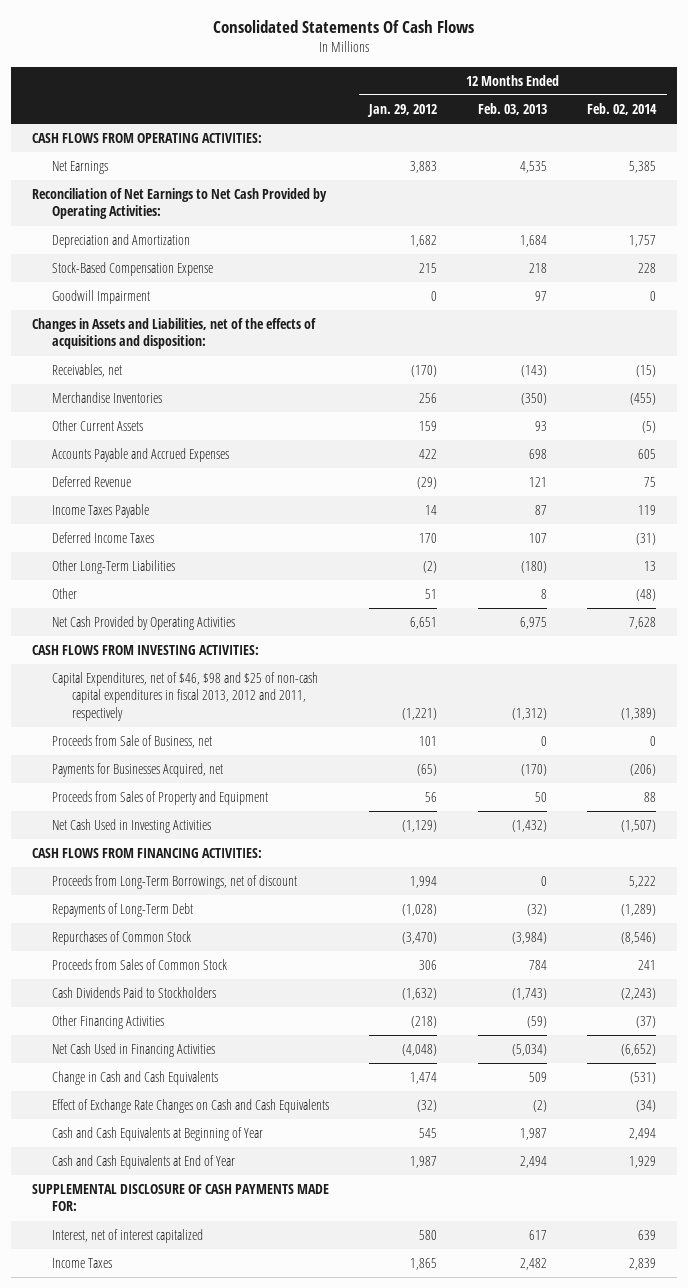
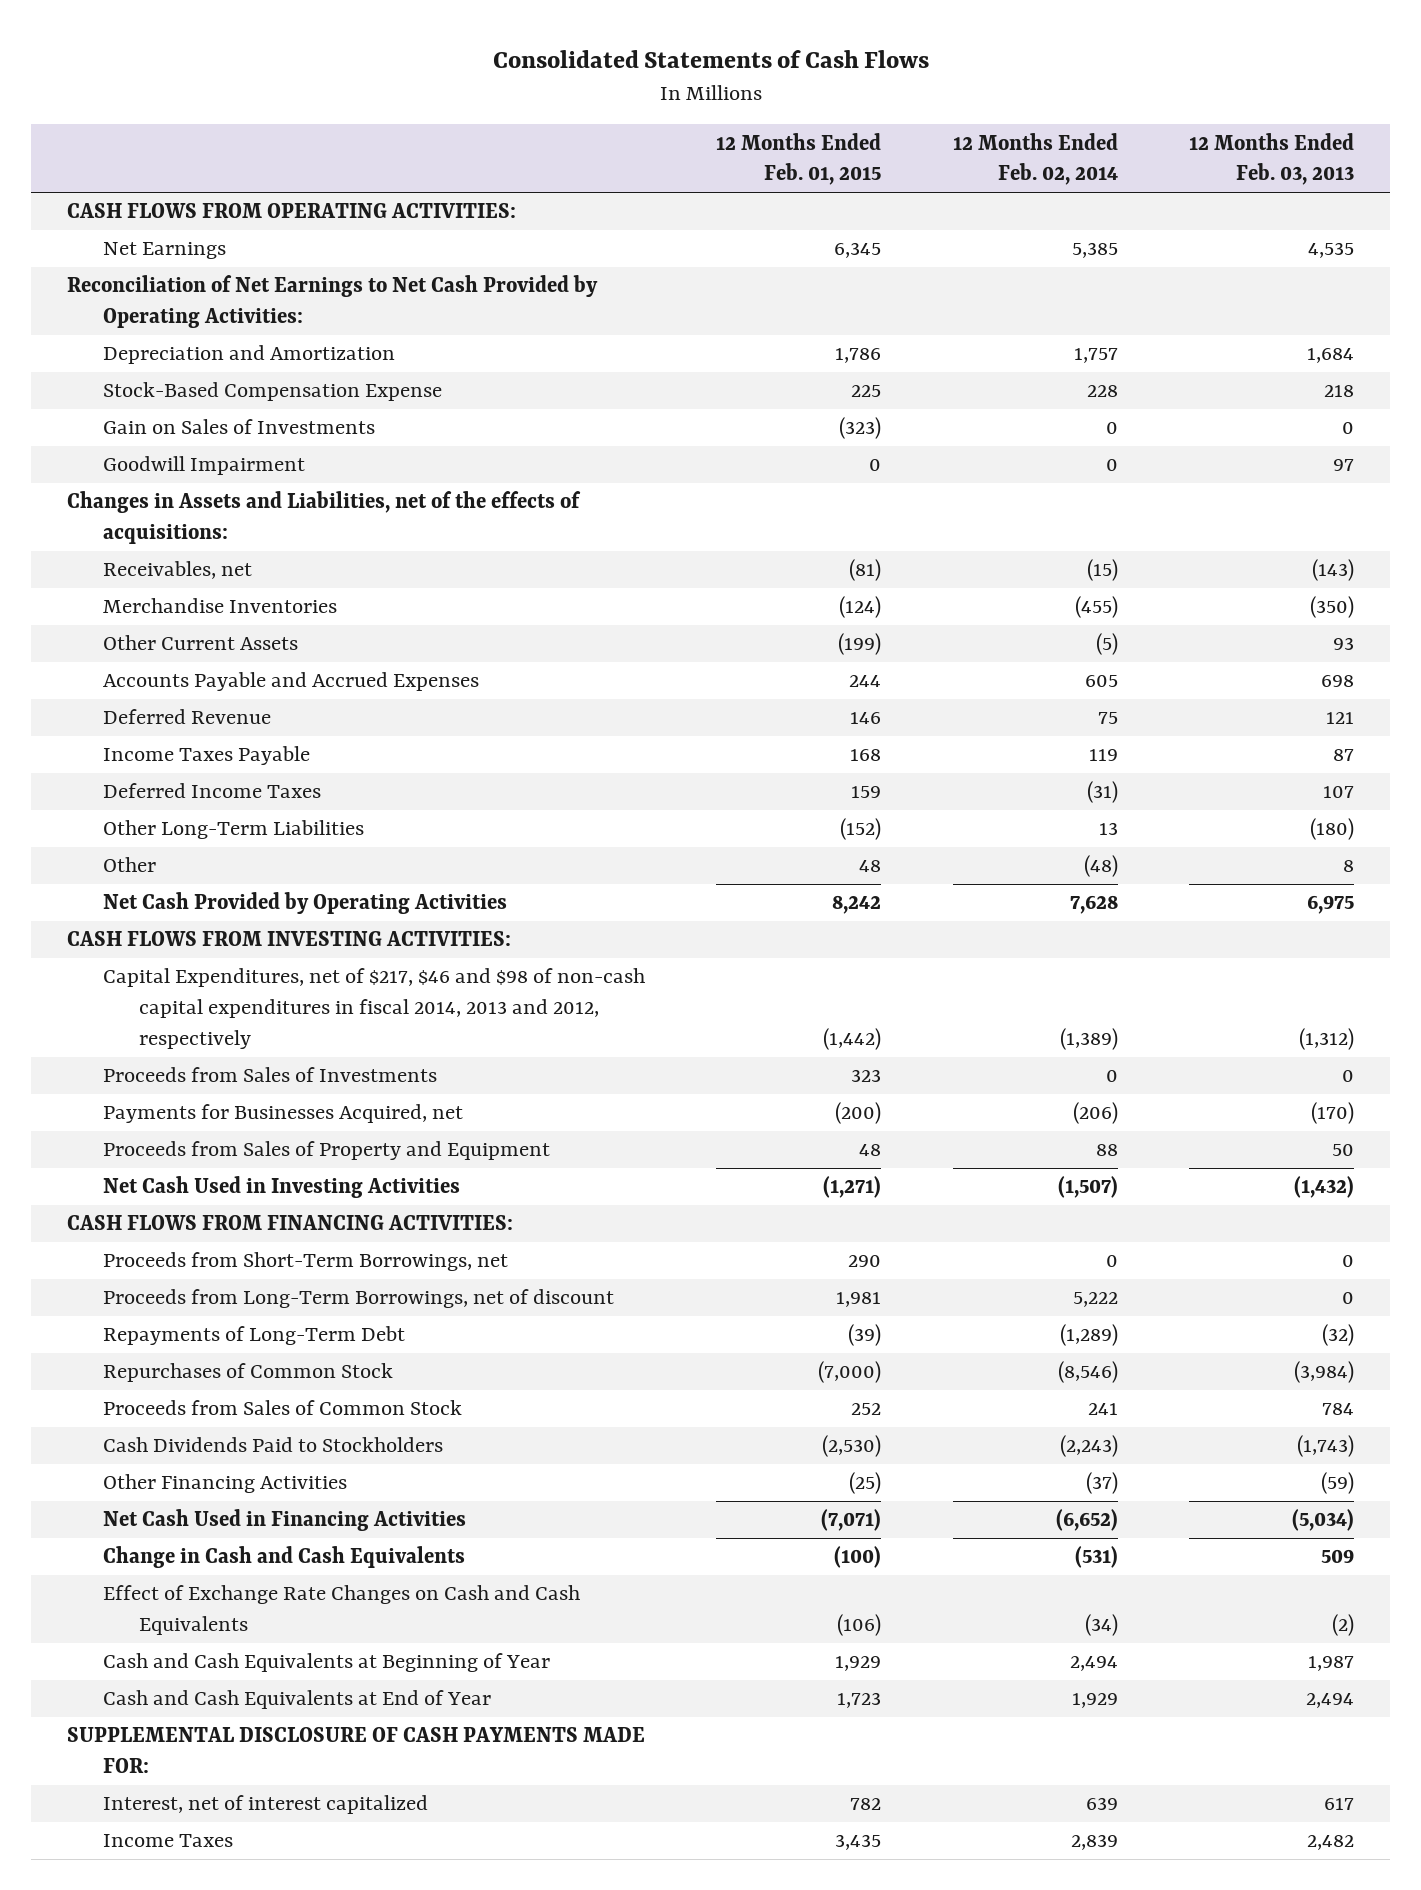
- Consolidated Statements Of Cash Flows
+ Consolidated Statements of Cash Flows
- | 12 Months Ended Jan. 29, 2012 | 12 Months Ended Feb. 03, 2013 | 12 Months Ended Feb. 02, 2014
+ | 12 Months Ended Feb. 01, 2015 | 12 Months Ended Feb. 02, 2014 | 12 Months Ended Feb. 03, 2013
+ Gain on Sales of Investments | (323) | 0 | 0
- Changes in Assets and Liabilities, net of the effects of acquisitions and disposition:
+ Changes in Assets and Liabilities, net of the effects of acquisitions:
- Capital Expenditures, net of $46, $98 and $25 of non-cash capital expenditures in fiscal 2013, 2012 and 2011, respectively | (1,221) | (1,312) | (1,389)
- Proceeds from Sale of Business, net | 101 | 0 | 0
+ Capital Expenditures, net of $217, $46 and $98 of non-cash capital expenditures in fiscal 2014, 2013 and 2012, respectively | (1,442) | (1,389) | (1,312)
+ Proceeds from Sales of Investments | 323 | 0 | 0
+ Proceeds from Short-Term Borrowings, net | 290 | 0 | 0

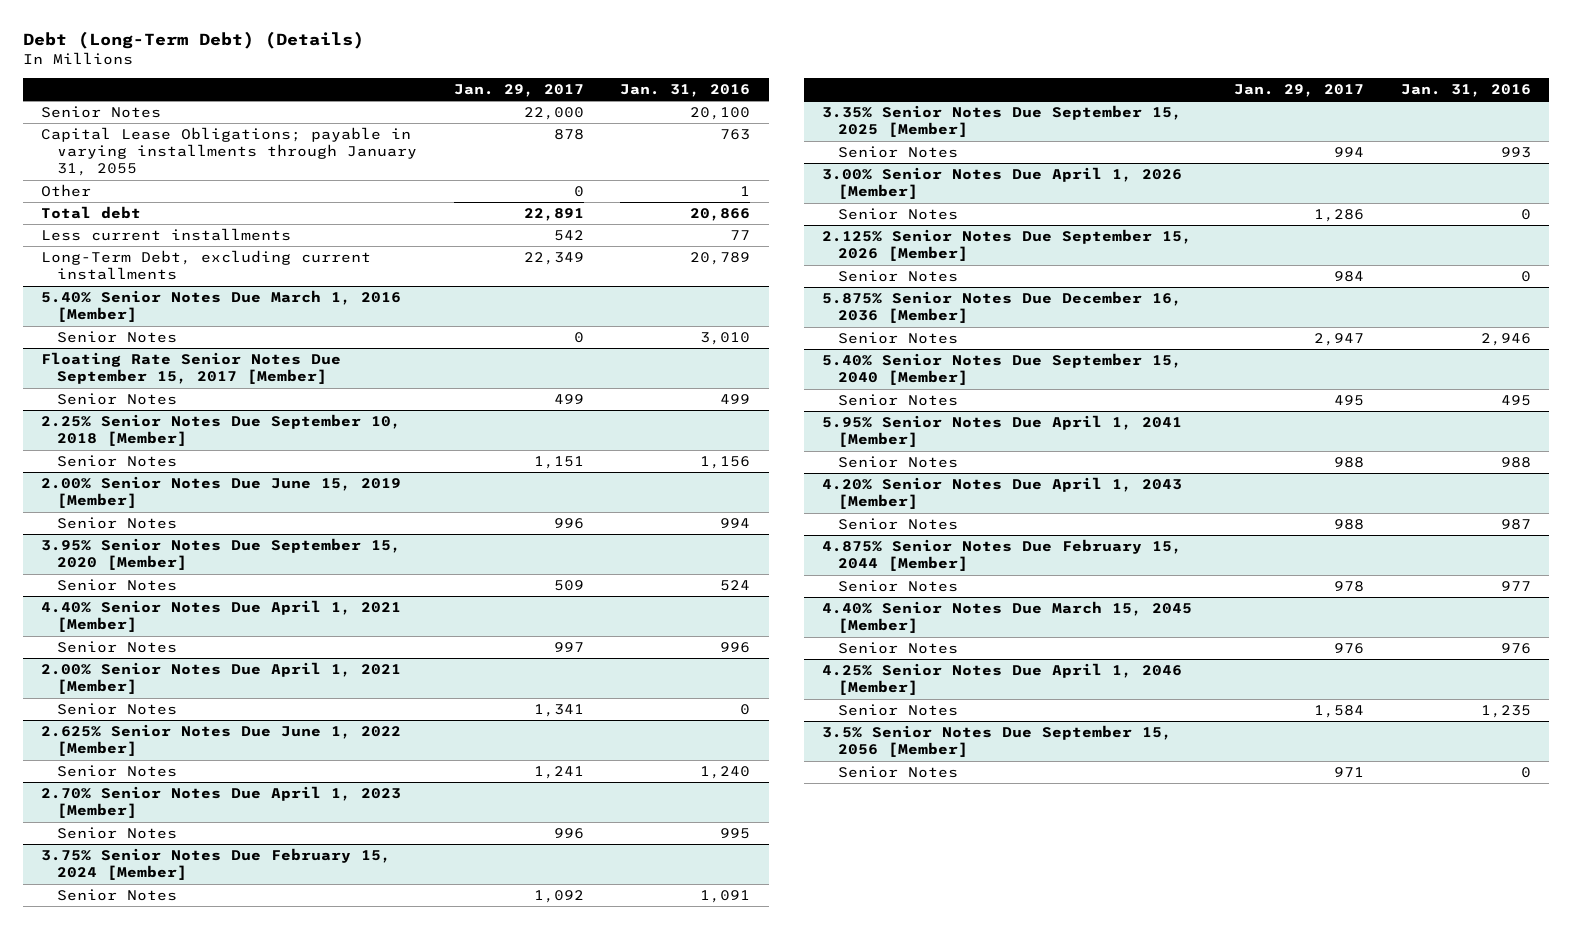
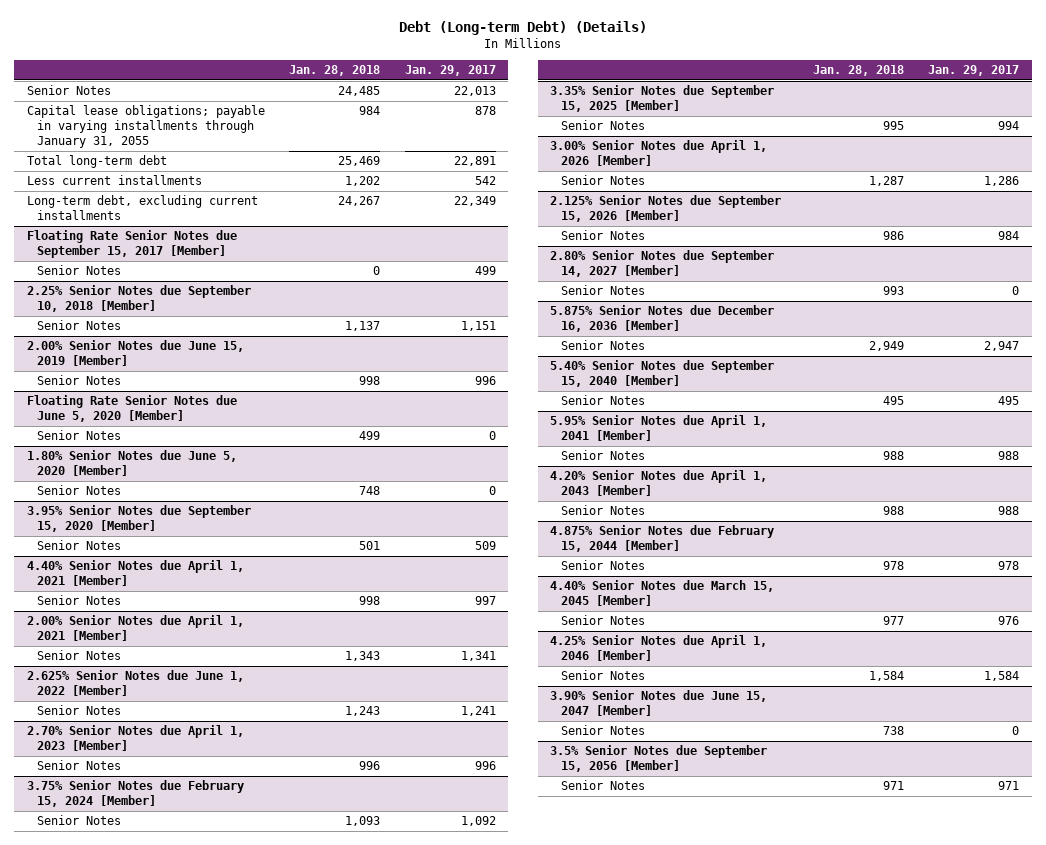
- Debt (Long-Term Debt) (Details)
+ Debt (Long-term Debt) (Details)
- | Jan. 29, 2017 | Jan. 31, 2016
+ | Jan. 28, 2018 | Jan. 29, 2017
- Senior Notes | 22,000 | 20,100
- Capital Lease Obligations; payable in varying installments through January 31, 2055 | 878 | 763
- Other | 0 | 1
- Total debt | 22,891 | 20,866
+ Senior Notes | 24,485 | 22,013
+ Capital lease obligations; payable in varying installments through January 31, 2055 | 984 | 878
+ Total long-term debt | 25,469 | 22,891
- Long-Term Debt, excluding current installments | 22,349 | 20,789
- 5.40% Senior Notes Due March 1, 2016 [Member]
- Senior Notes | 0 | 3,010
- Floating Rate Senior Notes Due September 15, 2017 [Member]
+ Long-term debt, excluding current installments | 24,267 | 22,349
+ Floating Rate Senior Notes due September 15, 2017 [Member]
- 2.25% Senior Notes Due September 10, 2018 [Member]
+ 2.25% Senior Notes due September 10, 2018 [Member]
- 2.00% Senior Notes Due June 15, 2019 [Member]
+ 2.00% Senior Notes due June 15, 2019 [Member]
- 3.95% Senior Notes Due September 15, 2020 [Member]
+ Floating Rate Senior Notes due June 5, 2020 [Member]
+ Senior Notes | 499 | 0
+ 1.80% Senior Notes due June 5, 2020 [Member]
+ Senior Notes | 748 | 0
+ 3.95% Senior Notes due September 15, 2020 [Member]
- 4.40% Senior Notes Due April 1, 2021 [Member]
+ 4.40% Senior Notes due April 1, 2021 [Member]
- 2.00% Senior Notes Due April 1, 2021 [Member]
+ 2.00% Senior Notes due April 1, 2021 [Member]
- 2.625% Senior Notes Due June 1, 2022 [Member]
+ 2.625% Senior Notes due June 1, 2022 [Member]
- 2.70% Senior Notes Due April 1, 2023 [Member]
+ 2.70% Senior Notes due April 1, 2023 [Member]
- 3.75% Senior Notes Due February 15, 2024 [Member]
+ 3.75% Senior Notes due February 15, 2024 [Member]
- 3.35% Senior Notes Due September 15, 2025 [Member]
+ 3.35% Senior Notes due September 15, 2025 [Member]
- 3.00% Senior Notes Due April 1, 2026 [Member]
+ 3.00% Senior Notes due April 1, 2026 [Member]
- 2.125% Senior Notes Due September 15, 2026 [Member]
+ 2.125% Senior Notes due September 15, 2026 [Member]
- 5.875% Senior Notes Due December 16, 2036 [Member]
+ 2.80% Senior Notes due September 14, 2027 [Member]
+ Senior Notes | 993 | 0
+ 5.875% Senior Notes due December 16, 2036 [Member]
- 5.40% Senior Notes Due September 15, 2040 [Member]
+ 5.40% Senior Notes due September 15, 2040 [Member]
- 5.95% Senior Notes Due April 1, 2041 [Member]
+ 5.95% Senior Notes due April 1, 2041 [Member]
- 4.20% Senior Notes Due April 1, 2043 [Member]
+ 4.20% Senior Notes due April 1, 2043 [Member]
- 4.875% Senior Notes Due February 15, 2044 [Member]
+ 4.875% Senior Notes due February 15, 2044 [Member]
- 4.40% Senior Notes Due March 15, 2045 [Member]
+ 4.40% Senior Notes due March 15, 2045 [Member]
- 4.25% Senior Notes Due April 1, 2046 [Member]
+ 4.25% Senior Notes due April 1, 2046 [Member]
- 3.5% Senior Notes Due September 15, 2056 [Member]
+ 3.90% Senior Notes due June 15, 2047 [Member]
+ Senior Notes | 738 | 0
+ 3.5% Senior Notes due September 15, 2056 [Member]

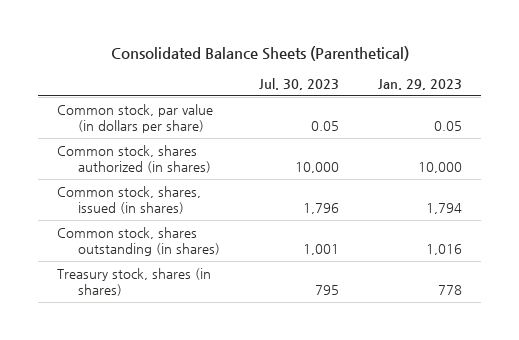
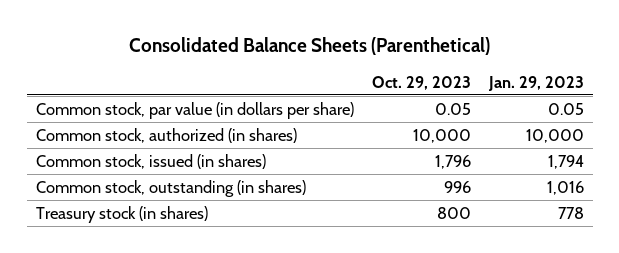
- | Jul. 30, 2023 | Jan. 29, 2023
+ | Oct. 29, 2023 | Jan. 29, 2023
- Common stock, shares authorized (in shares) | 10,000 | 10,000
- Common stock, shares, issued (in shares) | 1,796 | 1,794
- Common stock, shares outstanding (in shares) | 1,001 | 1,016
- Treasury stock, shares (in shares) | 795 | 778
+ Common stock, authorized (in shares) | 10,000 | 10,000
+ Common stock, issued (in shares) | 1,796 | 1,794
+ Common stock, outstanding (in shares) | 996 | 1,016
+ Treasury stock (in shares) | 800 | 778

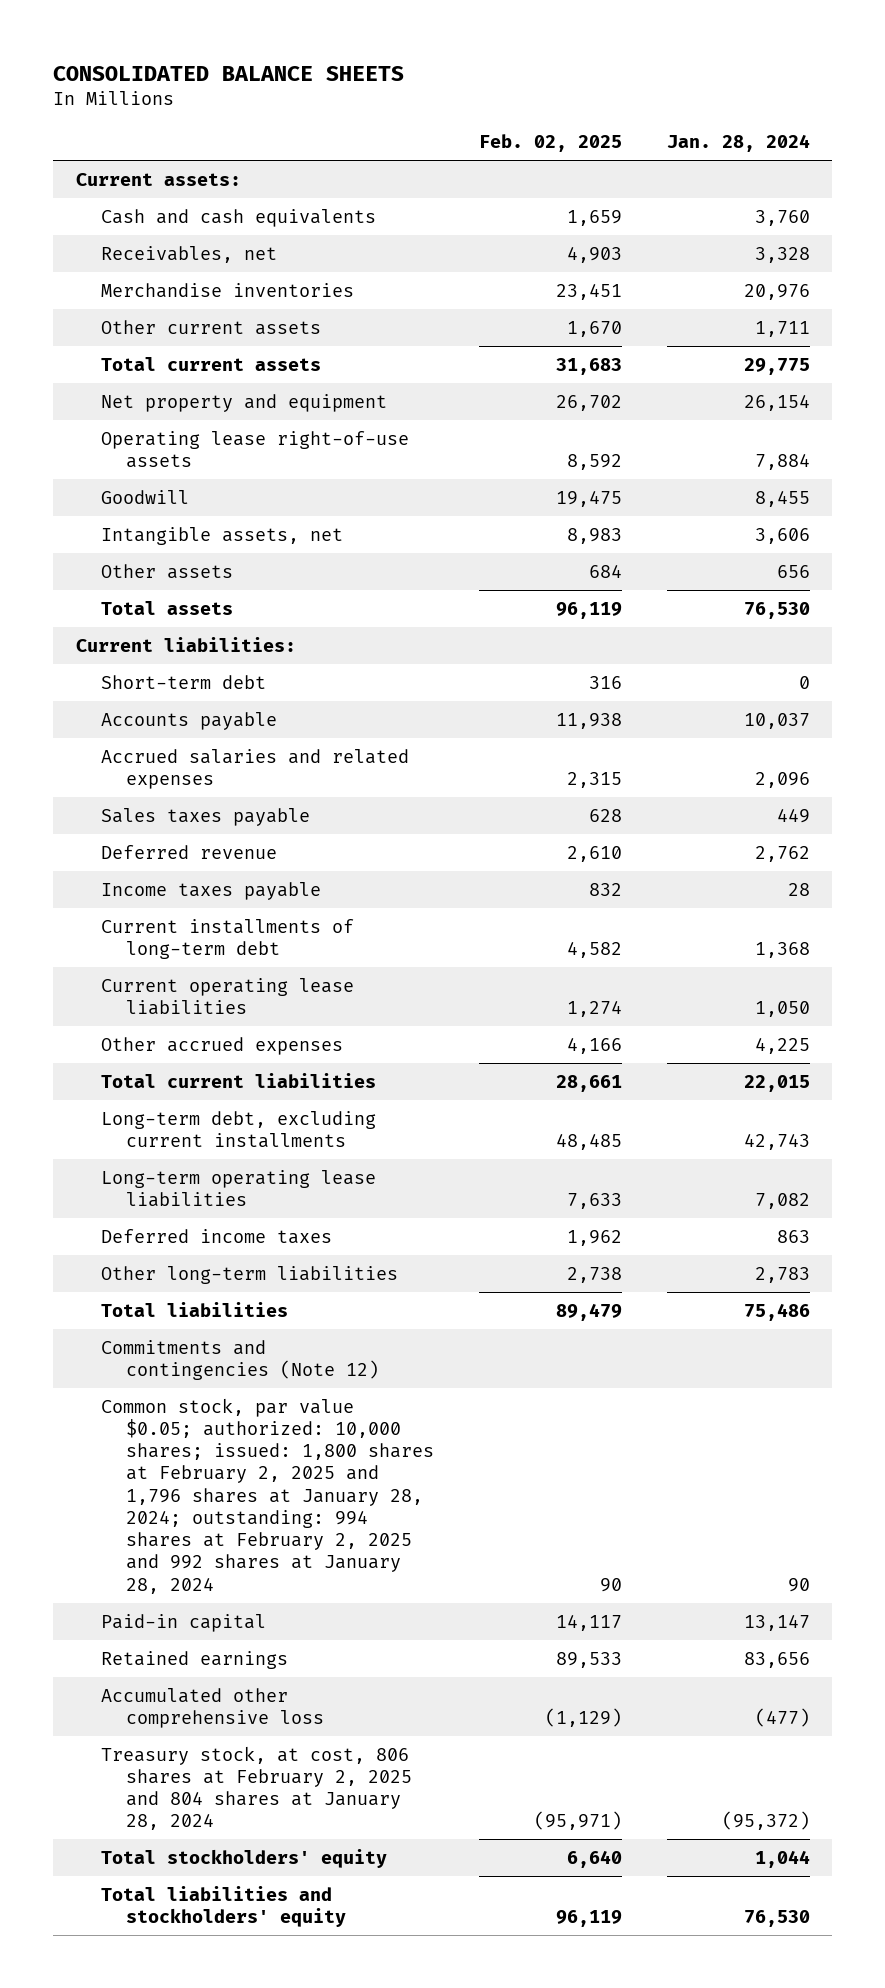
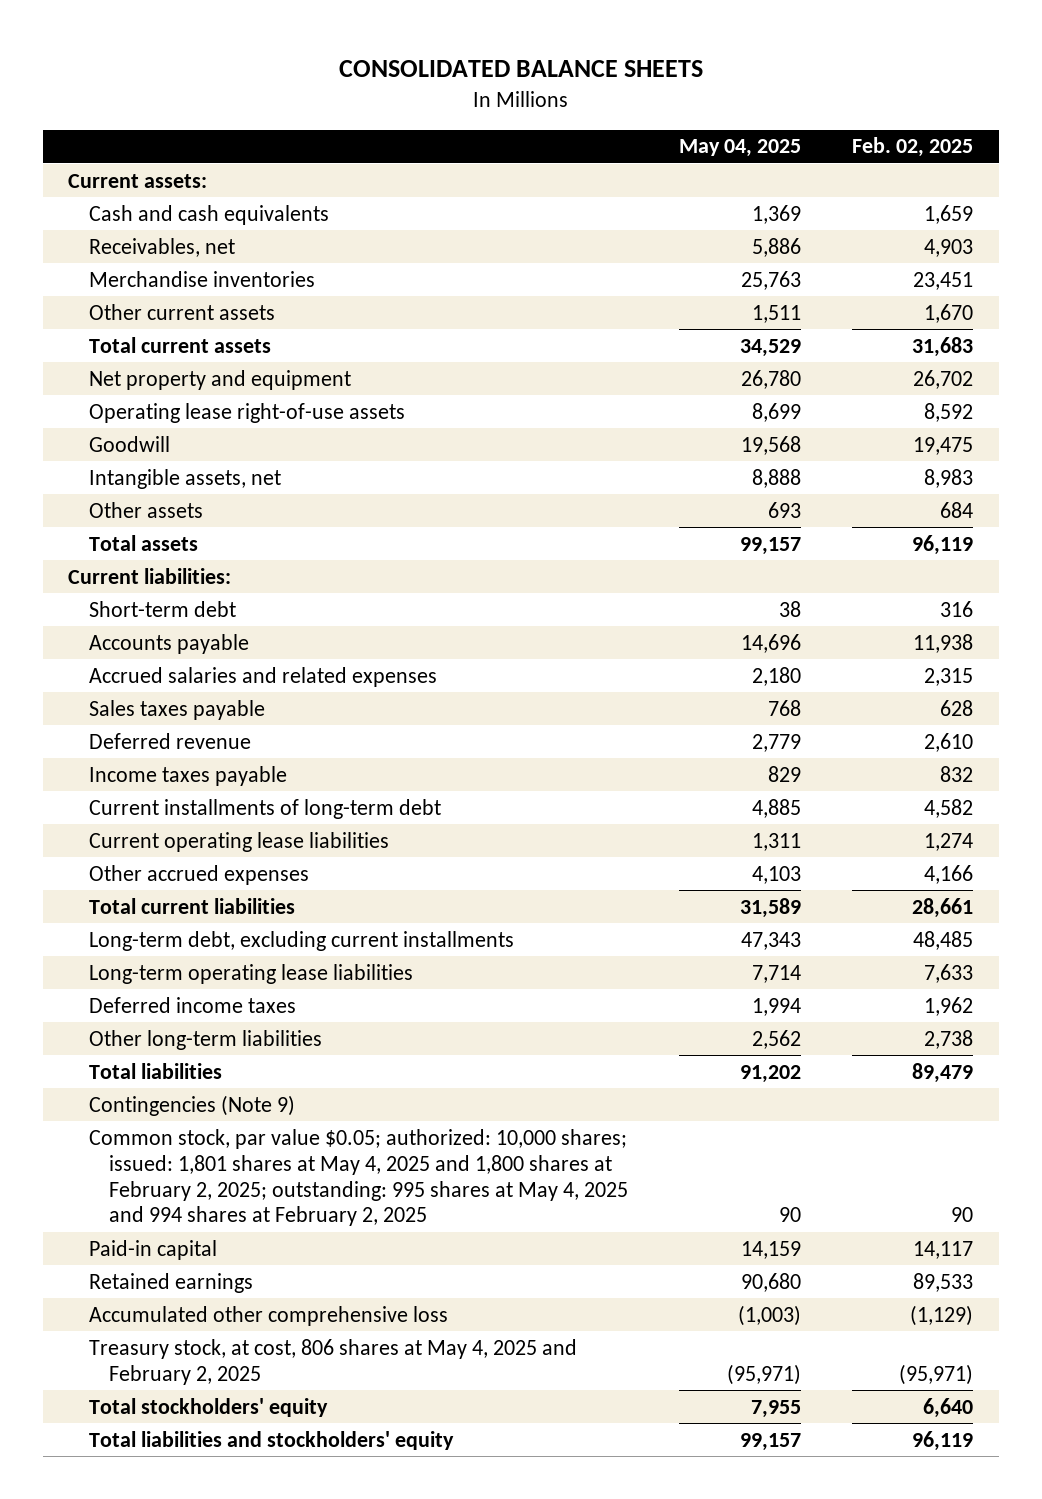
- | Feb. 02, 2025 | Jan. 28, 2024
+ | May 04, 2025 | Feb. 02, 2025
- Commitments and contingencies (Note 12)
- Common stock, par value $0.05; authorized: 10,000 shares; issued: 1,800 shares at February 2, 2025 and 1,796 shares at January 28, 2024; outstanding: 994 shares at February 2, 2025 and 992 shares at January 28, 2024 | 90 | 90
+ Contingencies (Note 9)
+ Common stock, par value $0.05; authorized: 10,000 shares; issued: 1,801 shares at May 4, 2025 and 1,800 shares at February 2, 2025; outstanding: 995 shares at May 4, 2025 and 994 shares at February 2, 2025 | 90 | 90
- Treasury stock, at cost, 806 shares at February 2, 2025 and 804 shares at January 28, 2024 | (95,971) | (95,372)
+ Treasury stock, at cost, 806 shares at May 4, 2025 and February 2, 2025 | (95,971) | (95,971)

